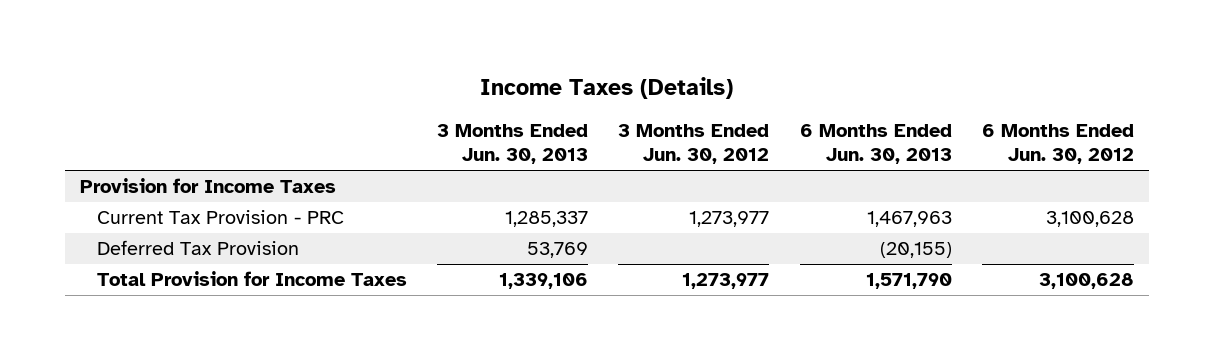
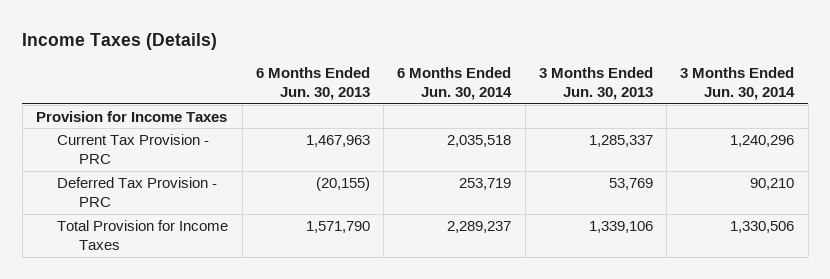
- | 3 Months Ended Jun. 30, 2013 | 3 Months Ended Jun. 30, 2012 | 6 Months Ended Jun. 30, 2013 | 6 Months Ended Jun. 30, 2012
+ | 6 Months Ended Jun. 30, 2013 | 6 Months Ended Jun. 30, 2014 | 3 Months Ended Jun. 30, 2013 | 3 Months Ended Jun. 30, 2014
- Deferred Tax Provision | 53,769 | | (20,155) |
+ Deferred Tax Provision - PRC | (20,155) | 253,719 | 53,769 | 90,210

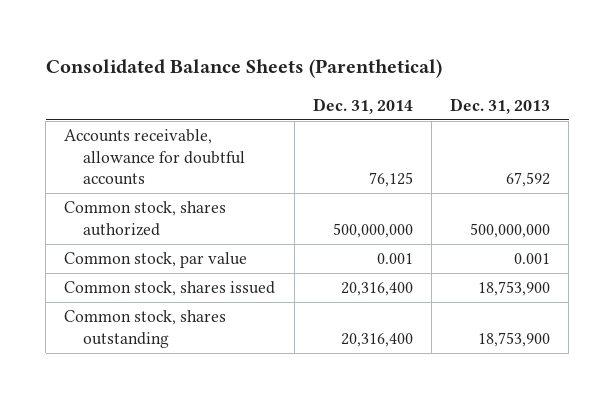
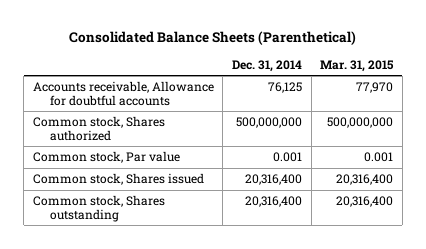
- | Dec. 31, 2014 | Dec. 31, 2013
+ | Dec. 31, 2014 | Mar. 31, 2015
- Accounts receivable, allowance for doubtful accounts | 76,125 | 67,592
- Common stock, shares authorized | 500,000,000 | 500,000,000
- Common stock, par value | 0.001 | 0.001
- Common stock, shares issued | 20,316,400 | 18,753,900
- Common stock, shares outstanding | 20,316,400 | 18,753,900
+ Accounts receivable, Allowance for doubtful accounts | 76,125 | 77,970
+ Common stock, Shares authorized | 500,000,000 | 500,000,000
+ Common stock, Par value | 0.001 | 0.001
+ Common stock, Shares issued | 20,316,400 | 20,316,400
+ Common stock, Shares outstanding | 20,316,400 | 20,316,400

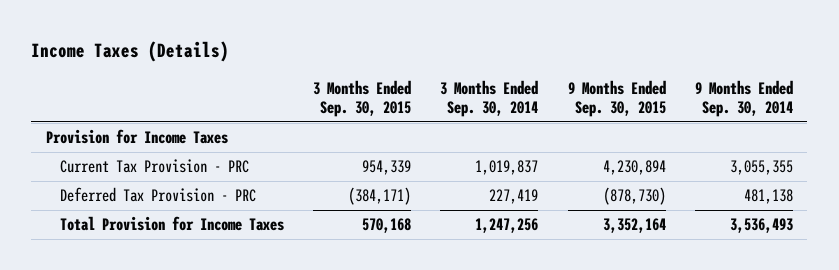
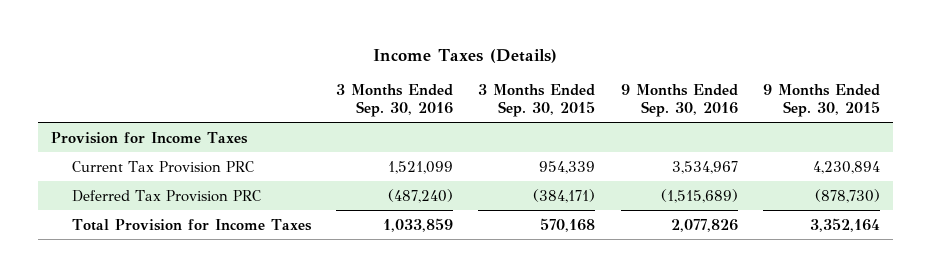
- | 3 Months Ended Sep. 30, 2015 | 3 Months Ended Sep. 30, 2014 | 9 Months Ended Sep. 30, 2015 | 9 Months Ended Sep. 30, 2014
+ | 3 Months Ended Sep. 30, 2016 | 3 Months Ended Sep. 30, 2015 | 9 Months Ended Sep. 30, 2016 | 9 Months Ended Sep. 30, 2015
- Current Tax Provision - PRC | 954,339 | 1,019,837 | 4,230,894 | 3,055,355
- Deferred Tax Provision - PRC | (384,171) | 227,419 | (878,730) | 481,138
+ Current Tax Provision PRC | 1,521,099 | 954,339 | 3,534,967 | 4,230,894
+ Deferred Tax Provision PRC | (487,240) | (384,171) | (1,515,689) | (878,730)

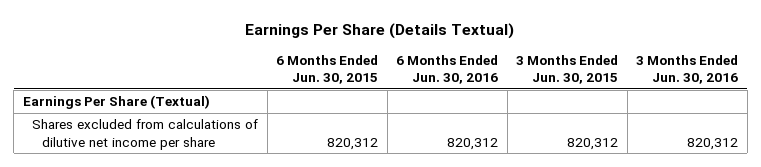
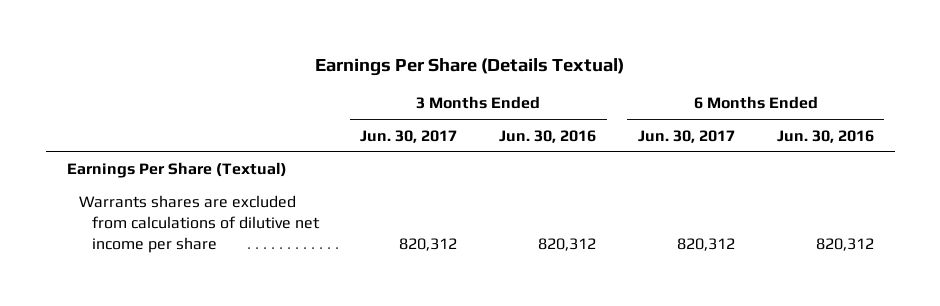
- | 6 Months Ended Jun. 30, 2015 | 6 Months Ended Jun. 30, 2016 | 3 Months Ended Jun. 30, 2015 | 3 Months Ended Jun. 30, 2016
+ | 3 Months Ended Jun. 30, 2017 | 3 Months Ended Jun. 30, 2016 | 6 Months Ended Jun. 30, 2017 | 6 Months Ended Jun. 30, 2016
- Shares excluded from calculations of dilutive net income per share | 820,312 | 820,312 | 820,312 | 820,312
+ Warrants shares are excluded from calculations of dilutive net income per share | 820,312 | 820,312 | 820,312 | 820,312

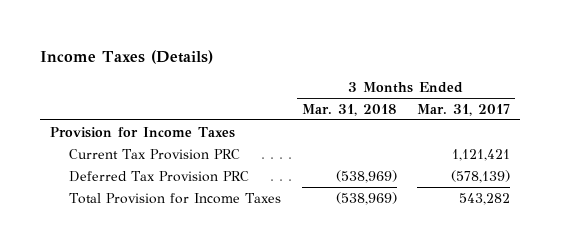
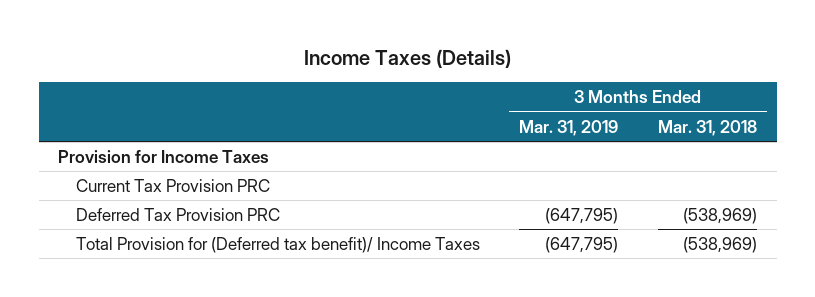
- | 3 Months Ended Mar. 31, 2018 | 3 Months Ended Mar. 31, 2017
+ | 3 Months Ended Mar. 31, 2019 | 3 Months Ended Mar. 31, 2018
- Total Provision for Income Taxes | (538,969) | 543,282
+ Total Provision for (Deferred tax benefit)/ Income Taxes | (647,795) | (538,969)

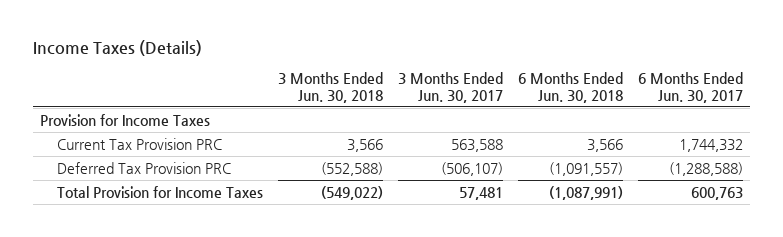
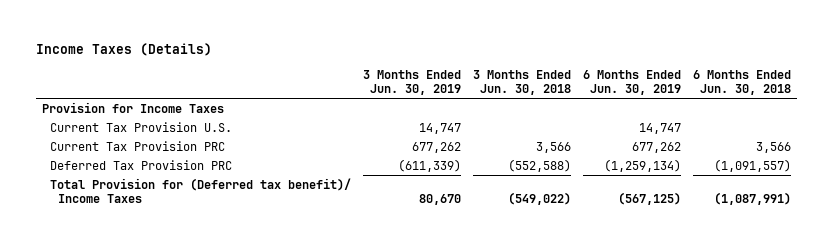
- | 3 Months Ended Jun. 30, 2018 | 3 Months Ended Jun. 30, 2017 | 6 Months Ended Jun. 30, 2018 | 6 Months Ended Jun. 30, 2017
+ | 3 Months Ended Jun. 30, 2019 | 3 Months Ended Jun. 30, 2018 | 6 Months Ended Jun. 30, 2019 | 6 Months Ended Jun. 30, 2018
+ Current Tax Provision U.S. | 14,747 | | 14,747 |
- Total Provision for Income Taxes | (549,022) | 57,481 | (1,087,991) | 600,763
+ Total Provision for (Deferred tax benefit)/ Income Taxes | 80,670 | (549,022) | (567,125) | (1,087,991)

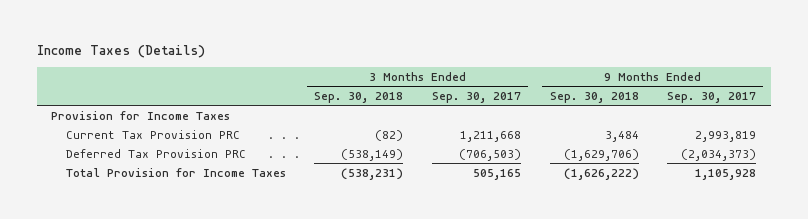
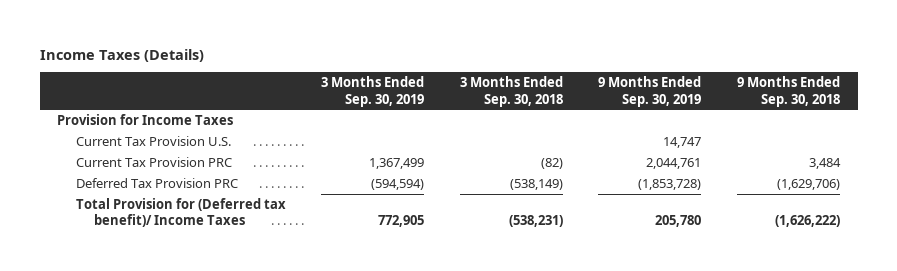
- | 3 Months Ended Sep. 30, 2018 | 3 Months Ended Sep. 30, 2017 | 9 Months Ended Sep. 30, 2018 | 9 Months Ended Sep. 30, 2017
+ | 3 Months Ended Sep. 30, 2019 | 3 Months Ended Sep. 30, 2018 | 9 Months Ended Sep. 30, 2019 | 9 Months Ended Sep. 30, 2018
+ Current Tax Provision U.S. | | | 14,747 |
- Total Provision for Income Taxes | (538,231) | 505,165 | (1,626,222) | 1,105,928
+ Total Provision for (Deferred tax benefit)/ Income Taxes | 772,905 | (538,231) | 205,780 | (1,626,222)

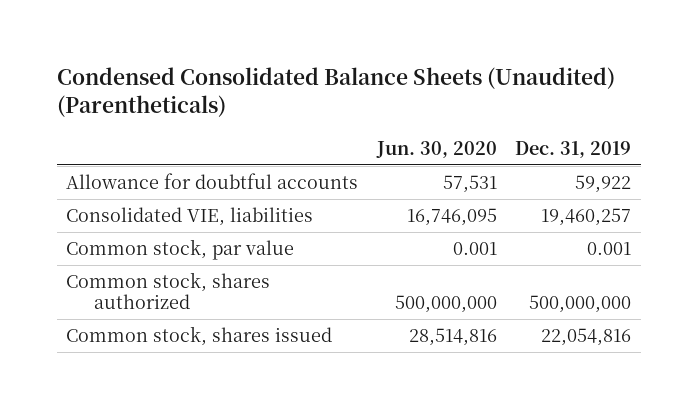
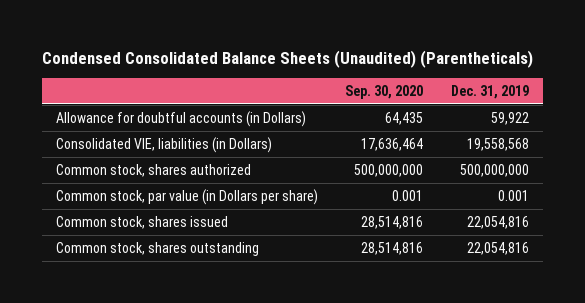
- | Jun. 30, 2020 | Dec. 31, 2019
+ | Sep. 30, 2020 | Dec. 31, 2019
- Allowance for doubtful accounts | 57,531 | 59,922
- Consolidated VIE, liabilities | 16,746,095 | 19,460,257
- Common stock, par value | 0.001 | 0.001
+ Allowance for doubtful accounts (in Dollars) | 64,435 | 59,922
+ Consolidated VIE, liabilities (in Dollars) | 17,636,464 | 19,558,568
+ Common stock, par value (in Dollars per share) | 0.001 | 0.001
+ Common stock, shares outstanding | 28,514,816 | 22,054,816

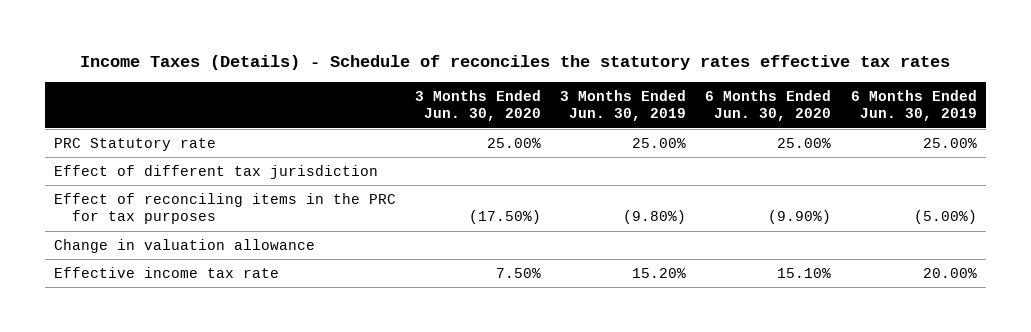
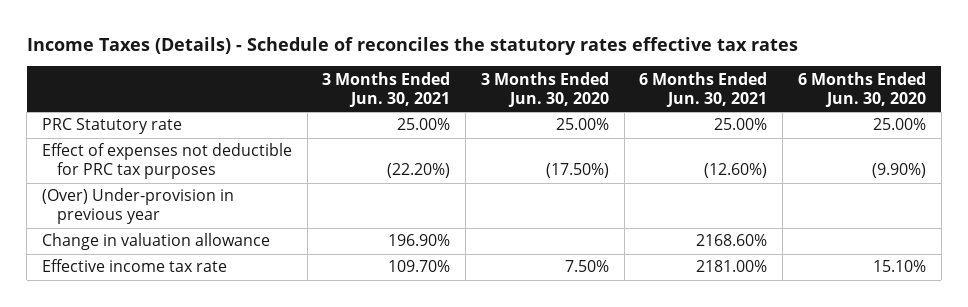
- | 3 Months Ended Jun. 30, 2020 | 3 Months Ended Jun. 30, 2019 | 6 Months Ended Jun. 30, 2020 | 6 Months Ended Jun. 30, 2019
+ | 3 Months Ended Jun. 30, 2021 | 3 Months Ended Jun. 30, 2020 | 6 Months Ended Jun. 30, 2021 | 6 Months Ended Jun. 30, 2020
- Effect of different tax jurisdiction
- Effect of reconciling items in the PRC for tax purposes | (17.50%) | (9.80%) | (9.90%) | (5.00%)
+ Effect of expenses not deductible for PRC tax purposes | (22.20%) | (17.50%) | (12.60%) | (9.90%)
+ (Over) Under-provision in previous year

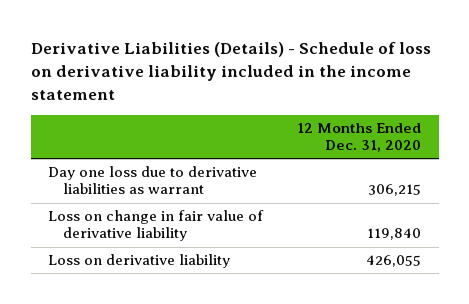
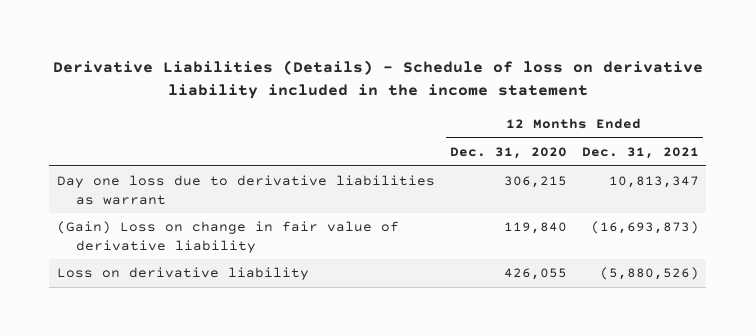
- | 12 Months Ended Dec. 31, 2020
+ | 12 Months Ended Dec. 31, 2020 | 12 Months Ended Dec. 31, 2021
- Loss on change in fair value of derivative liability | 119,840
+ (Gain) Loss on change in fair value of derivative liability | 119,840 | (16,693,873)

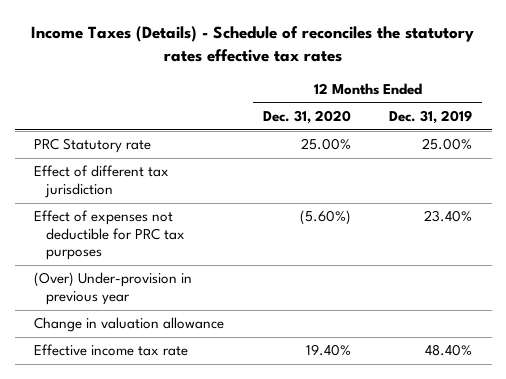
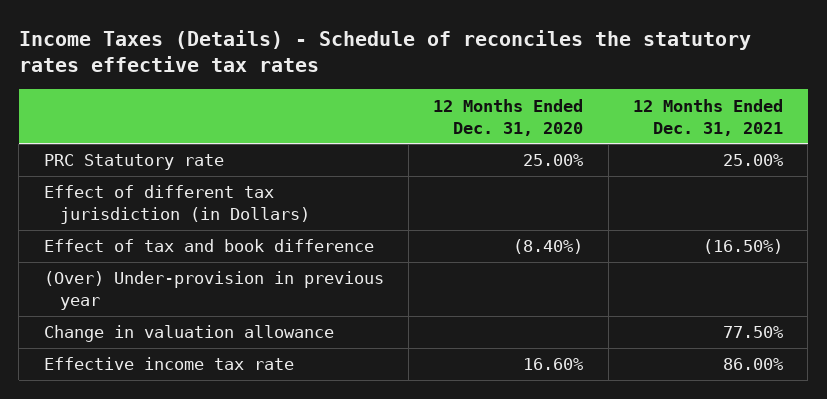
- | 12 Months Ended Dec. 31, 2020 | 12 Months Ended Dec. 31, 2019
+ | 12 Months Ended Dec. 31, 2020 | 12 Months Ended Dec. 31, 2021
- Effect of different tax jurisdiction
- Effect of expenses not deductible for PRC tax purposes | (5.60%) | 23.40%
+ Effect of different tax jurisdiction (in Dollars)
+ Effect of tax and book difference | (8.40%) | (16.50%)
- Effective income tax rate | 19.40% | 48.40%
+ Effective income tax rate | 16.60% | 86.00%

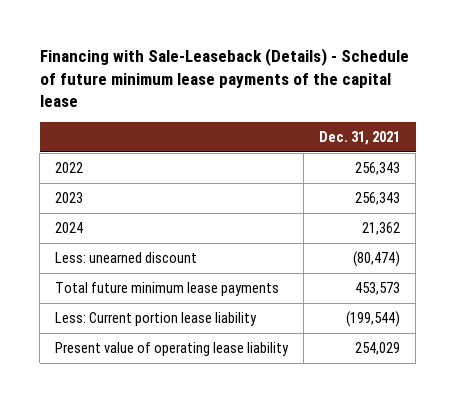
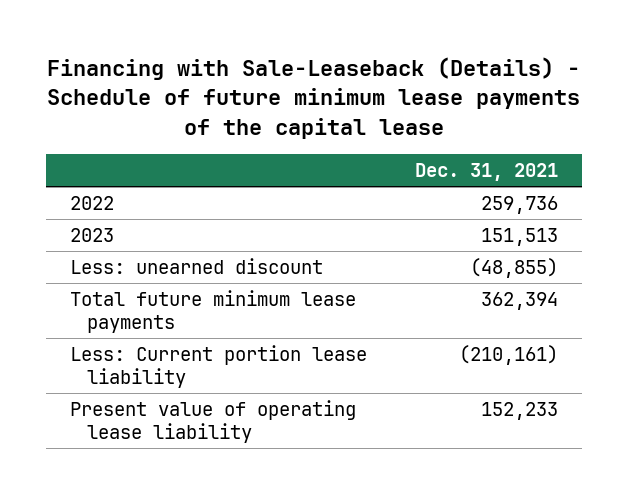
- 2022 | 256,343
- 2023 | 256,343
- 2024 | 21,362
- Less: unearned discount | (80,474)
- Total future minimum lease payments | 453,573
- Less: Current portion lease liability | (199,544)
- Present value of operating lease liability | 254,029
+ 2022 | 259,736
+ 2023 | 151,513
+ Less: unearned discount | (48,855)
+ Total future minimum lease payments | 362,394
+ Less: Current portion lease liability | (210,161)
+ Present value of operating lease liability | 152,233

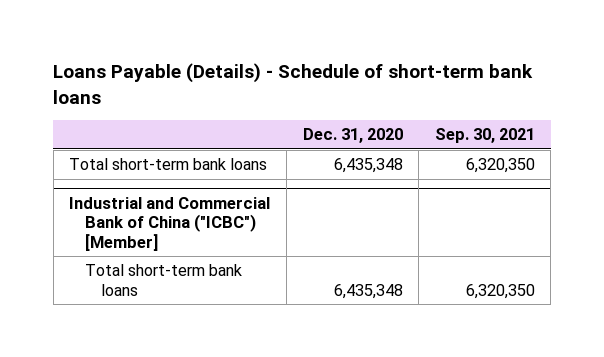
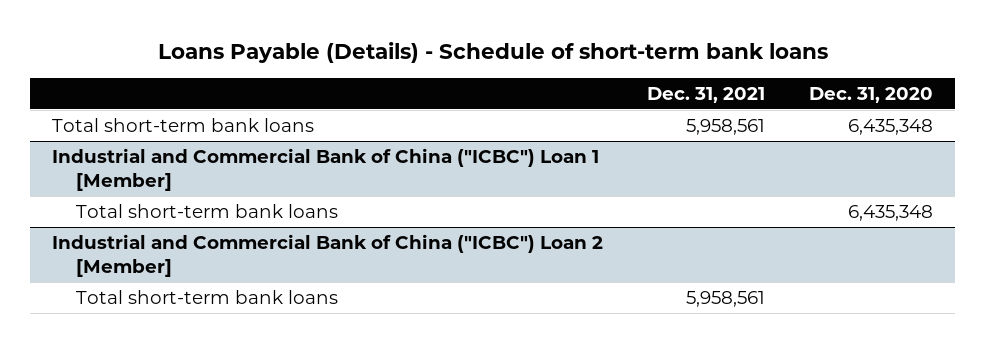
- | Dec. 31, 2020 | Sep. 30, 2021
+ | Dec. 31, 2021 | Dec. 31, 2020
- Industrial and Commercial Bank of China ("ICBC") [Member]
+ Industrial and Commercial Bank of China ("ICBC") Loan 1 [Member]
+ Industrial and Commercial Bank of China ("ICBC") Loan 2 [Member]
+ Total short-term bank loans | 5,958,561 |

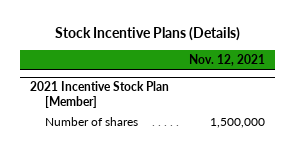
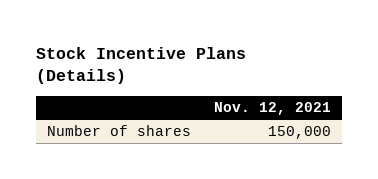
- 2021 Incentive Stock Plan [Member]
- Number of shares | 1,500,000
+ Number of shares | 150,000

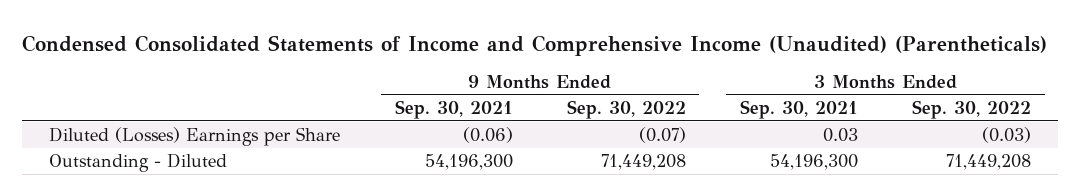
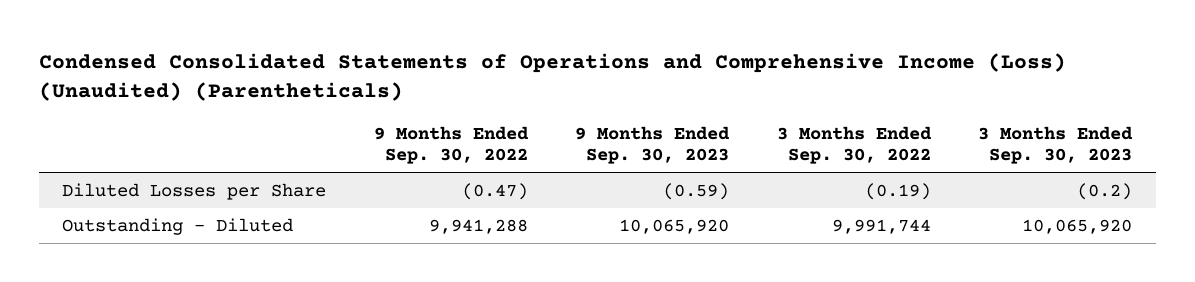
- Condensed Consolidated Statements of Income and Comprehensive Income (Unaudited) (Parentheticals)
+ Condensed Consolidated Statements of Operations and Comprehensive Income (Loss) (Unaudited) (Parentheticals)
- | 9 Months Ended Sep. 30, 2021 | 9 Months Ended Sep. 30, 2022 | 3 Months Ended Sep. 30, 2021 | 3 Months Ended Sep. 30, 2022
+ | 9 Months Ended Sep. 30, 2022 | 9 Months Ended Sep. 30, 2023 | 3 Months Ended Sep. 30, 2022 | 3 Months Ended Sep. 30, 2023
- Diluted (Losses) Earnings per Share | (0.06) | (0.07) | 0.03 | (0.03)
- Outstanding - Diluted | 54,196,300 | 71,449,208 | 54,196,300 | 71,449,208
+ Diluted Losses per Share | (0.47) | (0.59) | (0.19) | (0.2)
+ Outstanding - Diluted | 9,941,288 | 10,065,920 | 9,991,744 | 10,065,920

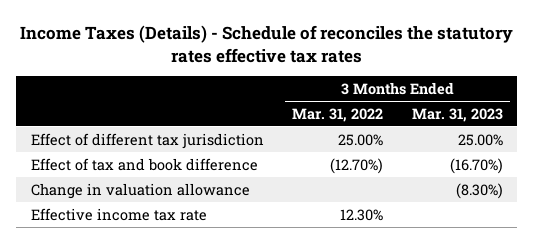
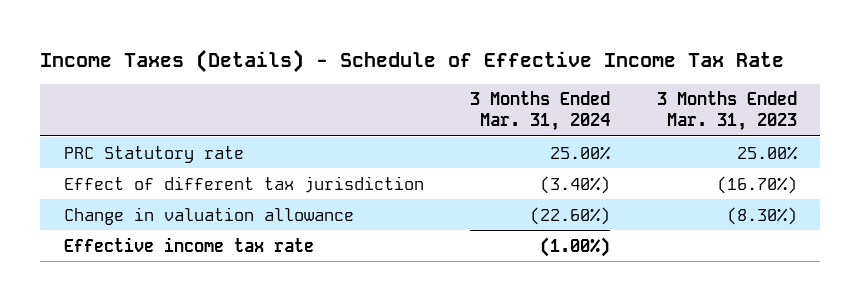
- Income Taxes (Details) - Schedule of reconciles the statutory rates effective tax rates
+ Income Taxes (Details) - Schedule of Effective Income Tax Rate
- | 3 Months Ended Mar. 31, 2022 | 3 Months Ended Mar. 31, 2023
+ | 3 Months Ended Mar. 31, 2024 | 3 Months Ended Mar. 31, 2023
- Effect of different tax jurisdiction | 25.00% | 25.00%
- Effect of tax and book difference | (12.70%) | (16.70%)
+ PRC Statutory rate | 25.00% | 25.00%
+ Effect of different tax jurisdiction | (3.40%) | (16.70%)

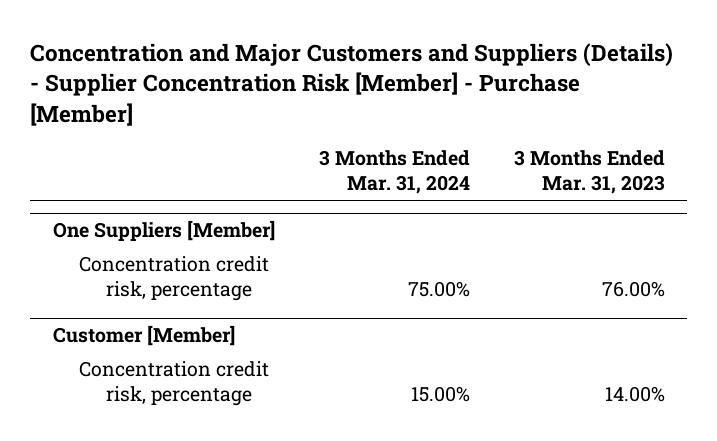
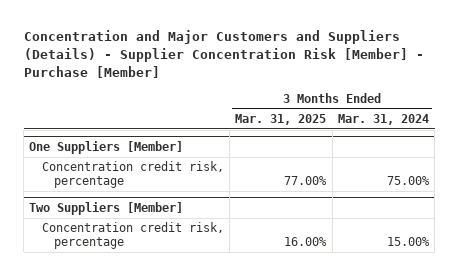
- | 3 Months Ended Mar. 31, 2024 | 3 Months Ended Mar. 31, 2023
+ | 3 Months Ended Mar. 31, 2025 | 3 Months Ended Mar. 31, 2024
- Customer [Member]
+ Two Suppliers [Member]

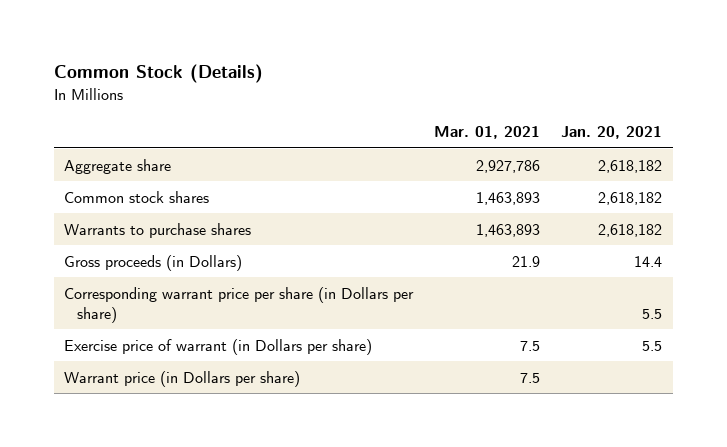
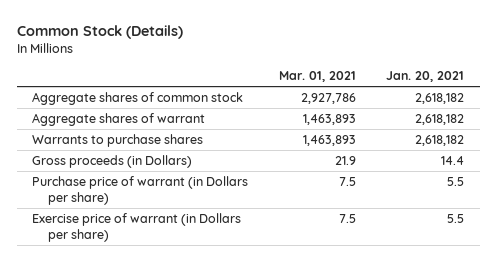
- Aggregate share | 2,927,786 | 2,618,182
- Common stock shares | 1,463,893 | 2,618,182
+ Aggregate shares of common stock | 2,927,786 | 2,618,182
+ Aggregate shares of warrant | 1,463,893 | 2,618,182
- Corresponding warrant price per share (in Dollars per share) | | 5.5
+ Purchase price of warrant (in Dollars per share) | 7.5 | 5.5
- Warrant price (in Dollars per share) | 7.5 |

